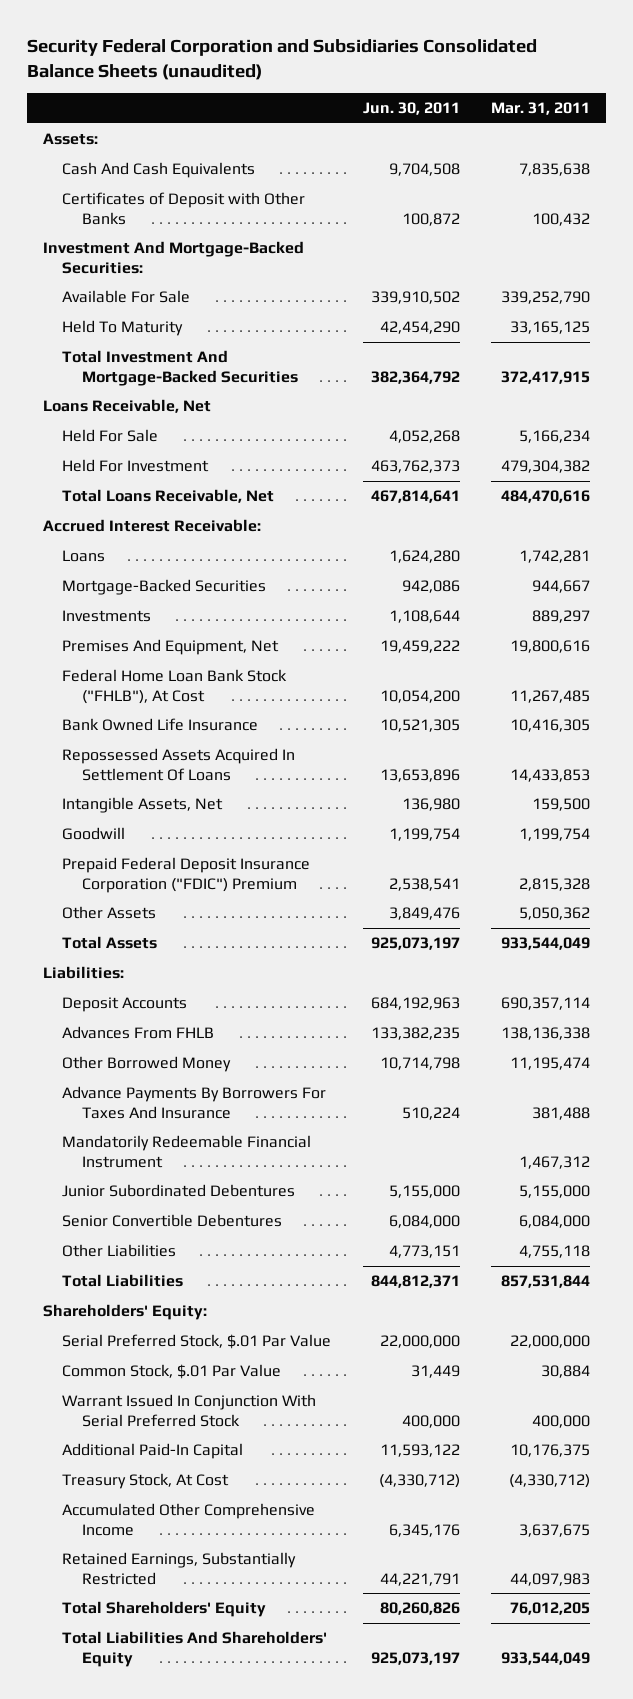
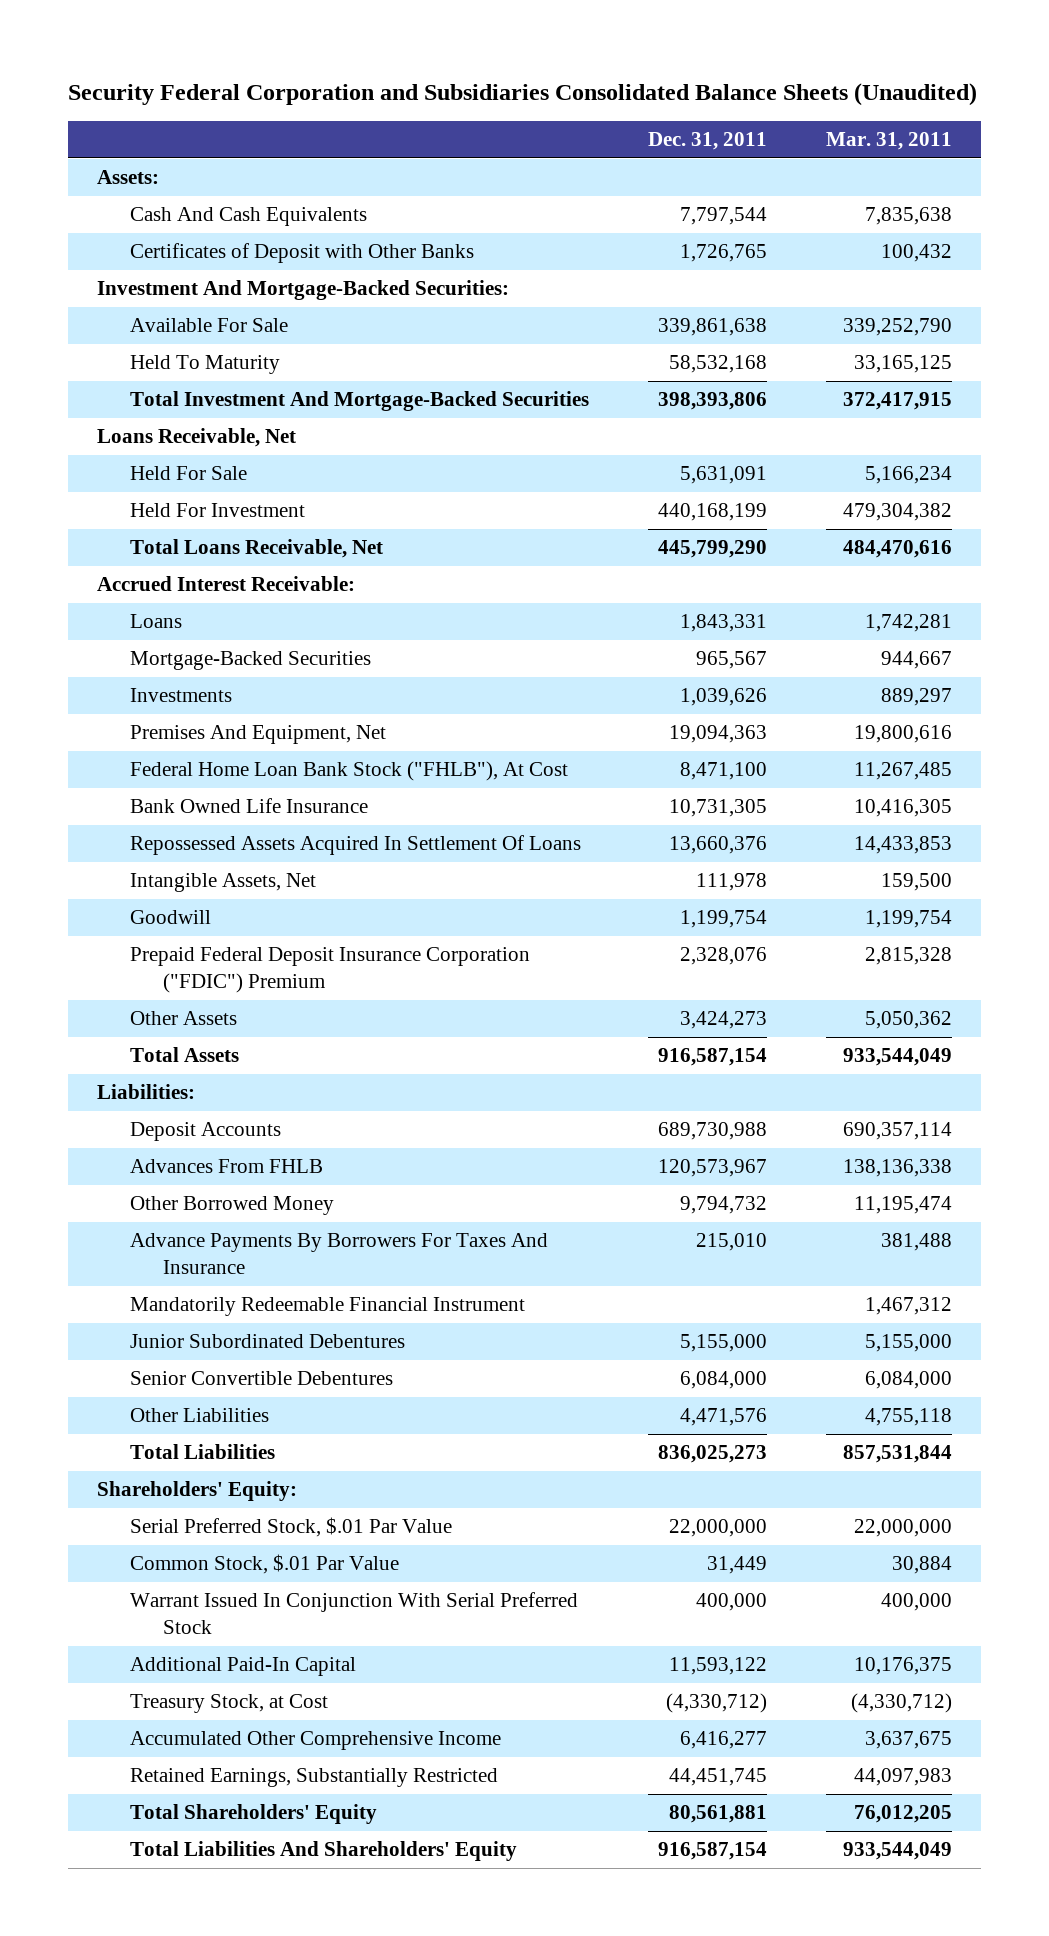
- Security Federal Corporation and Subsidiaries Consolidated Balance Sheets (unaudited)
+ Security Federal Corporation and Subsidiaries Consolidated Balance Sheets (Unaudited)
- | Jun. 30, 2011 | Mar. 31, 2011
+ | Dec. 31, 2011 | Mar. 31, 2011
- Treasury Stock, At Cost | (4,330,712) | (4,330,712)
+ Treasury Stock, at Cost | (4,330,712) | (4,330,712)

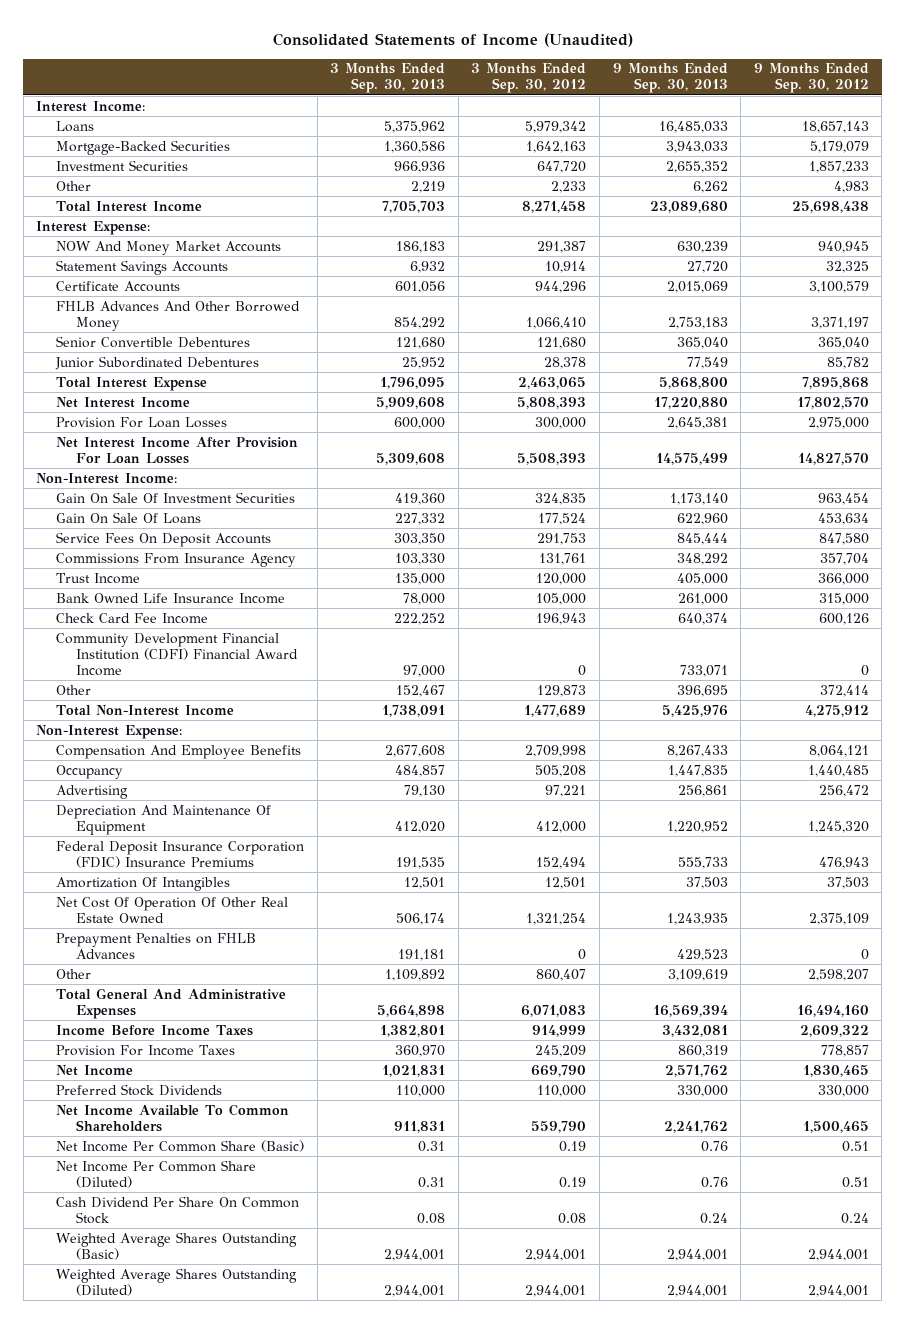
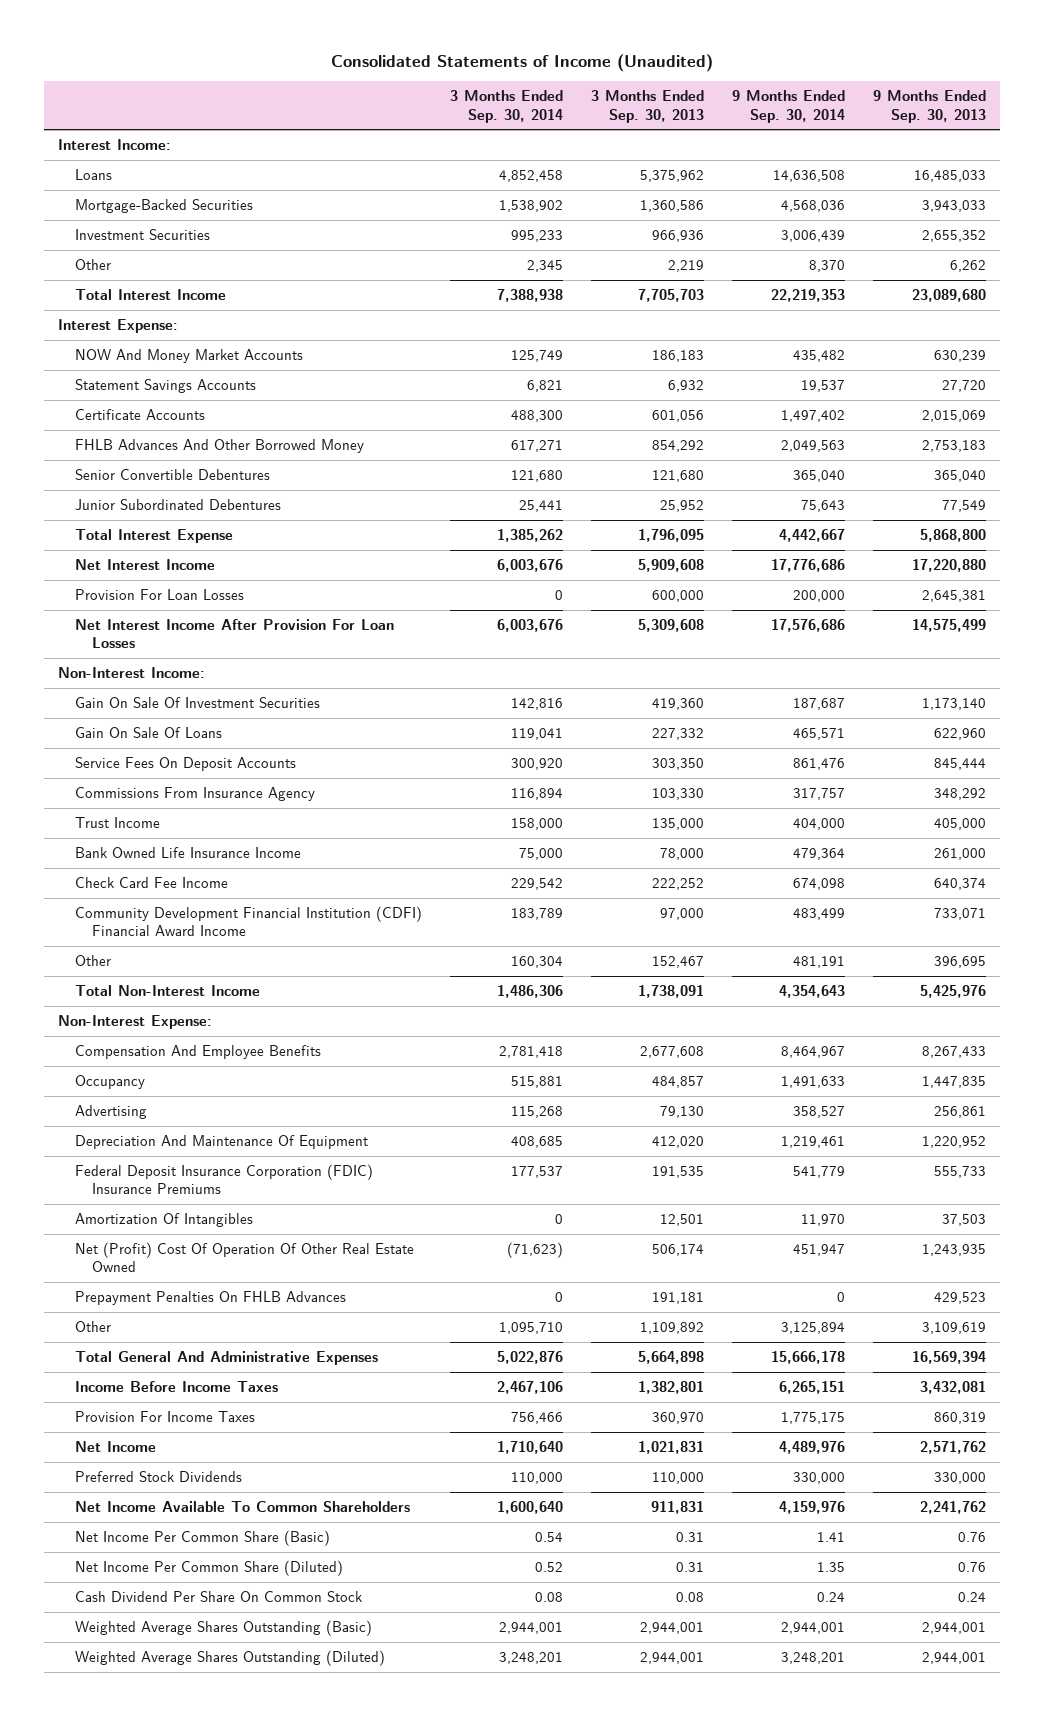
- | 3 Months Ended Sep. 30, 2013 | 3 Months Ended Sep. 30, 2012 | 9 Months Ended Sep. 30, 2013 | 9 Months Ended Sep. 30, 2012
+ | 3 Months Ended Sep. 30, 2014 | 3 Months Ended Sep. 30, 2013 | 9 Months Ended Sep. 30, 2014 | 9 Months Ended Sep. 30, 2013
- Net Cost Of Operation Of Other Real Estate Owned | 506,174 | 1,321,254 | 1,243,935 | 2,375,109
- Prepayment Penalties on FHLB Advances | 191,181 | 0 | 429,523 | 0
+ Net (Profit) Cost Of Operation Of Other Real Estate Owned | (71,623) | 506,174 | 451,947 | 1,243,935
+ Prepayment Penalties On FHLB Advances | 0 | 191,181 | 0 | 429,523

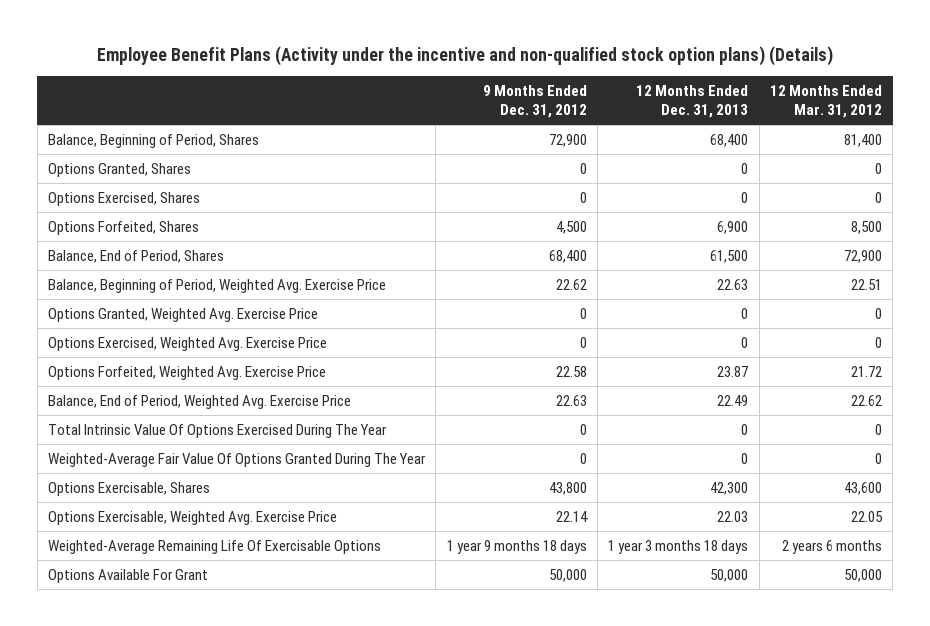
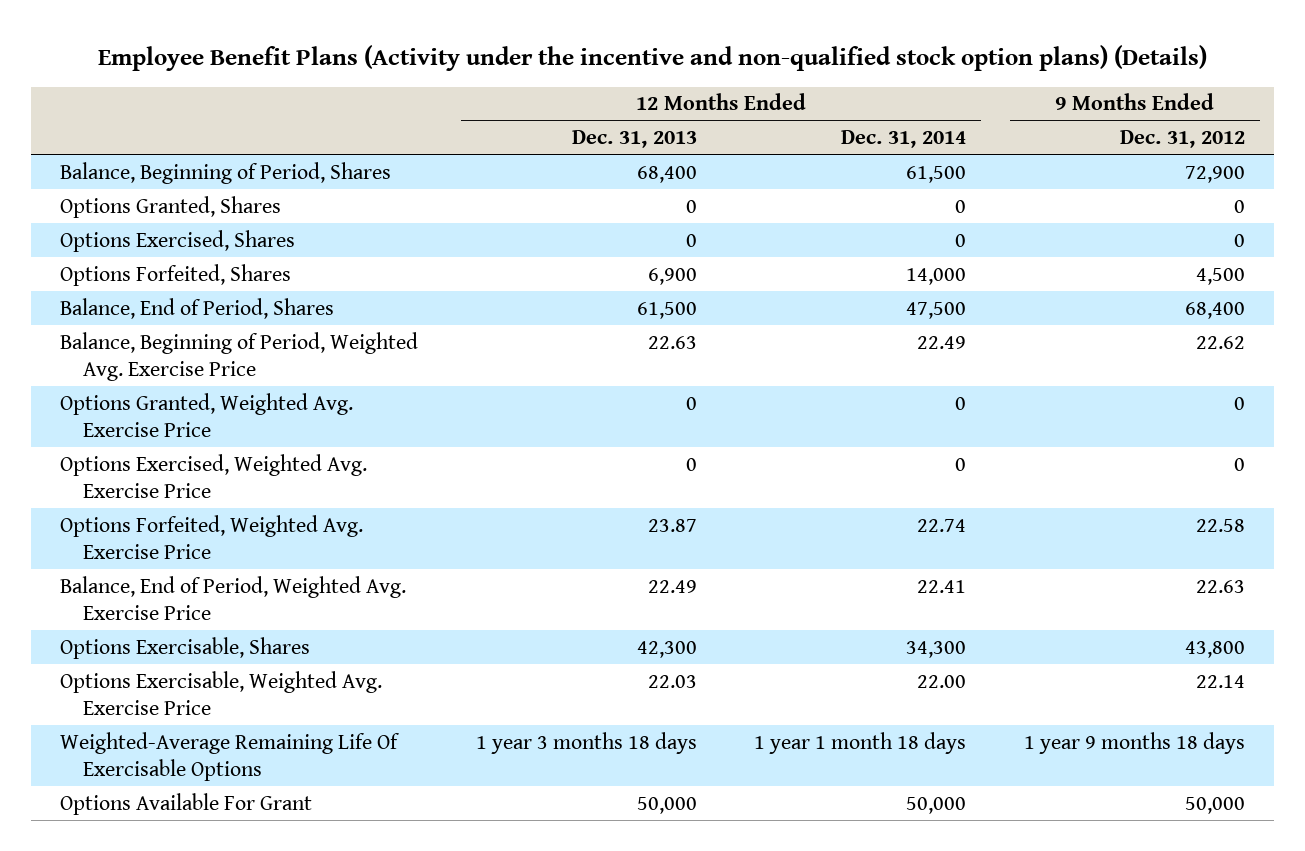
- | 9 Months Ended Dec. 31, 2012 | 12 Months Ended Dec. 31, 2013 | 12 Months Ended Mar. 31, 2012
+ | 12 Months Ended Dec. 31, 2013 | 12 Months Ended Dec. 31, 2014 | 9 Months Ended Dec. 31, 2012
- Total Intrinsic Value Of Options Exercised During The Year | 0 | 0 | 0
- Weighted-Average Fair Value Of Options Granted During The Year | 0 | 0 | 0

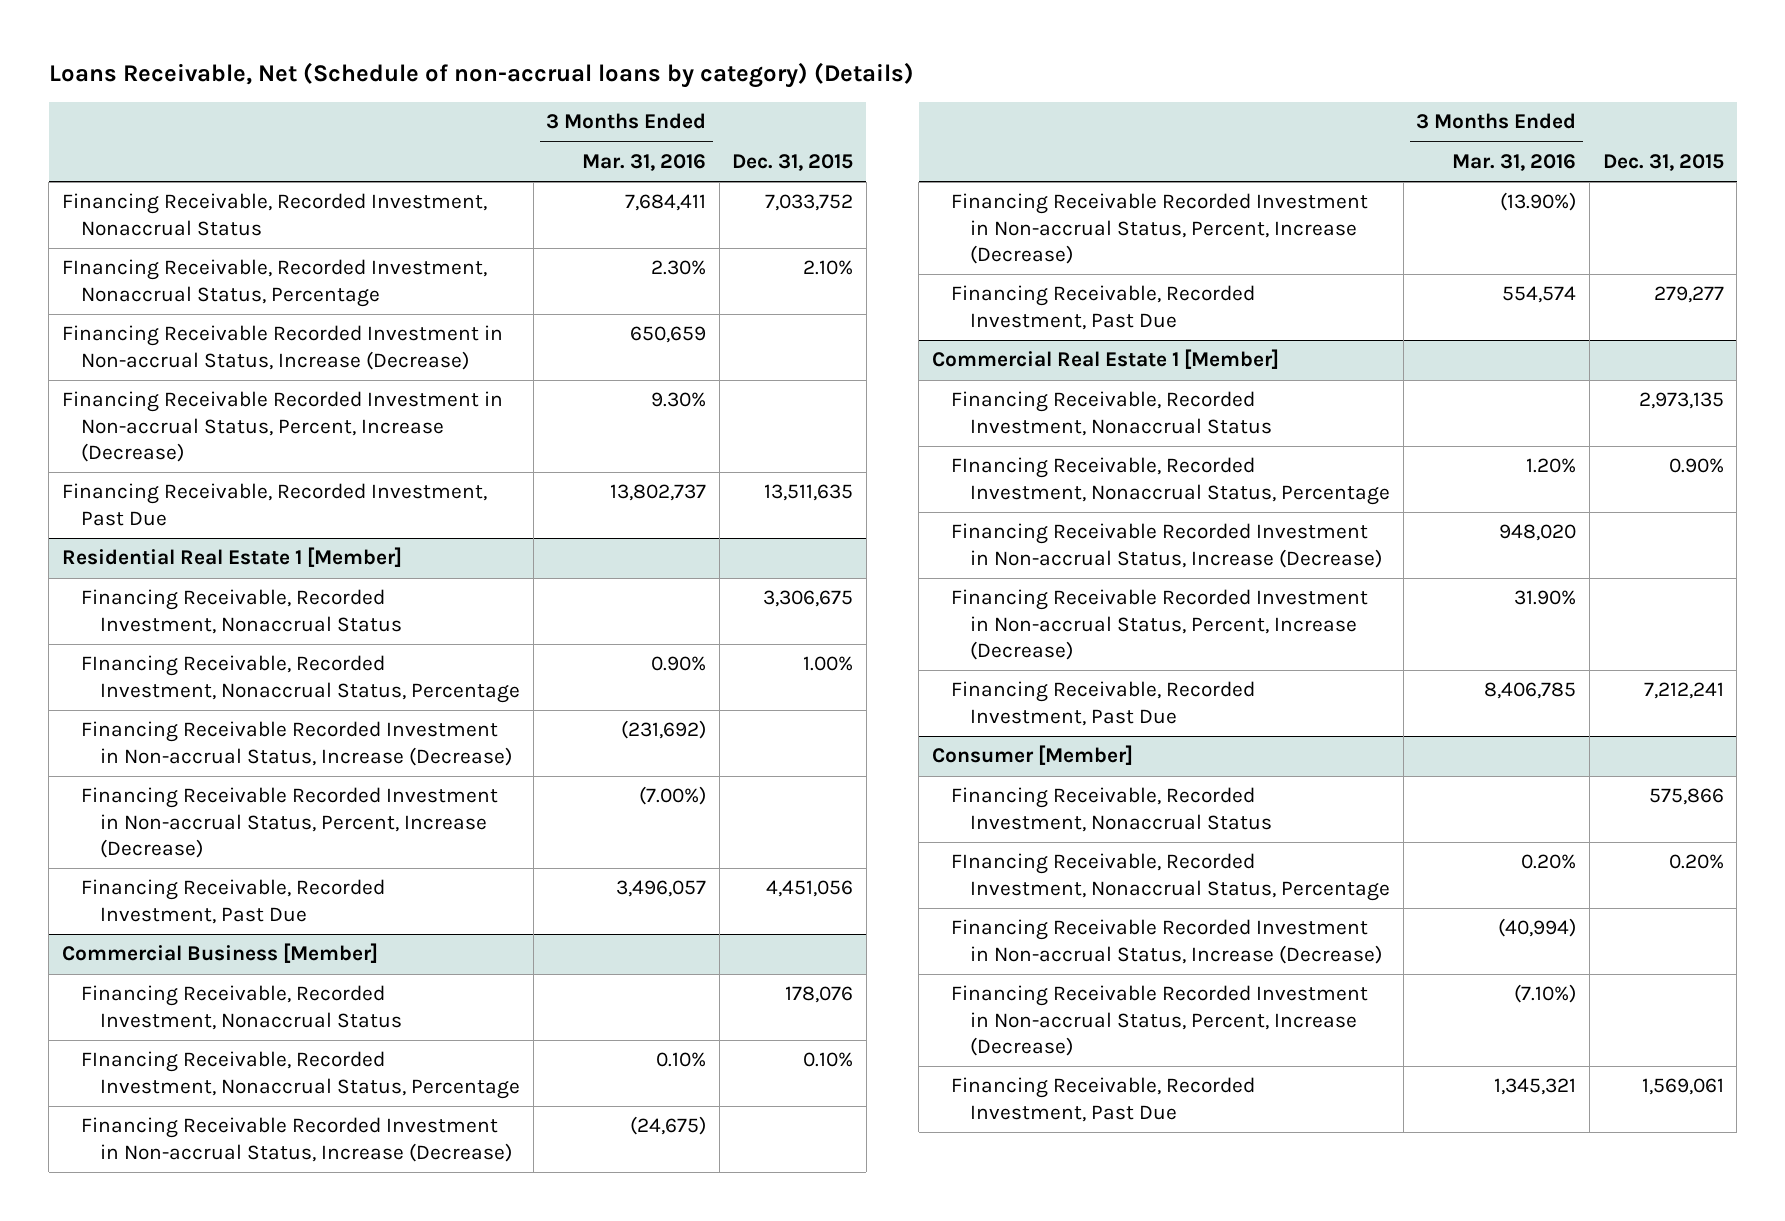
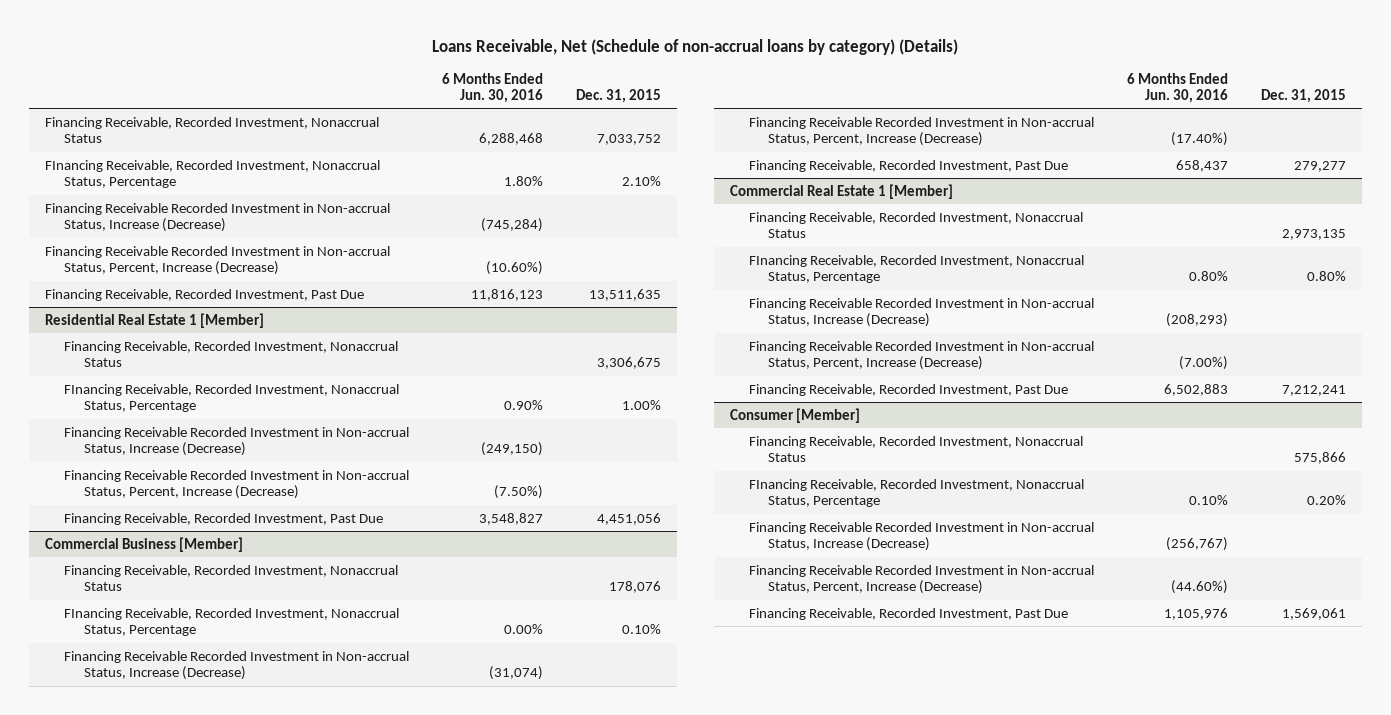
- | 3 Months Ended Mar. 31, 2016 | Dec. 31, 2015
+ | 6 Months Ended Jun. 30, 2016 | Dec. 31, 2015
@ Commercial Real Estate 1 [Member]
- FInancing Receivable, Recorded Investment, Nonaccrual Status, Percentage | 1.20% | 0.90%
+ FInancing Receivable, Recorded Investment, Nonaccrual Status, Percentage | 0.80% | 0.80%

